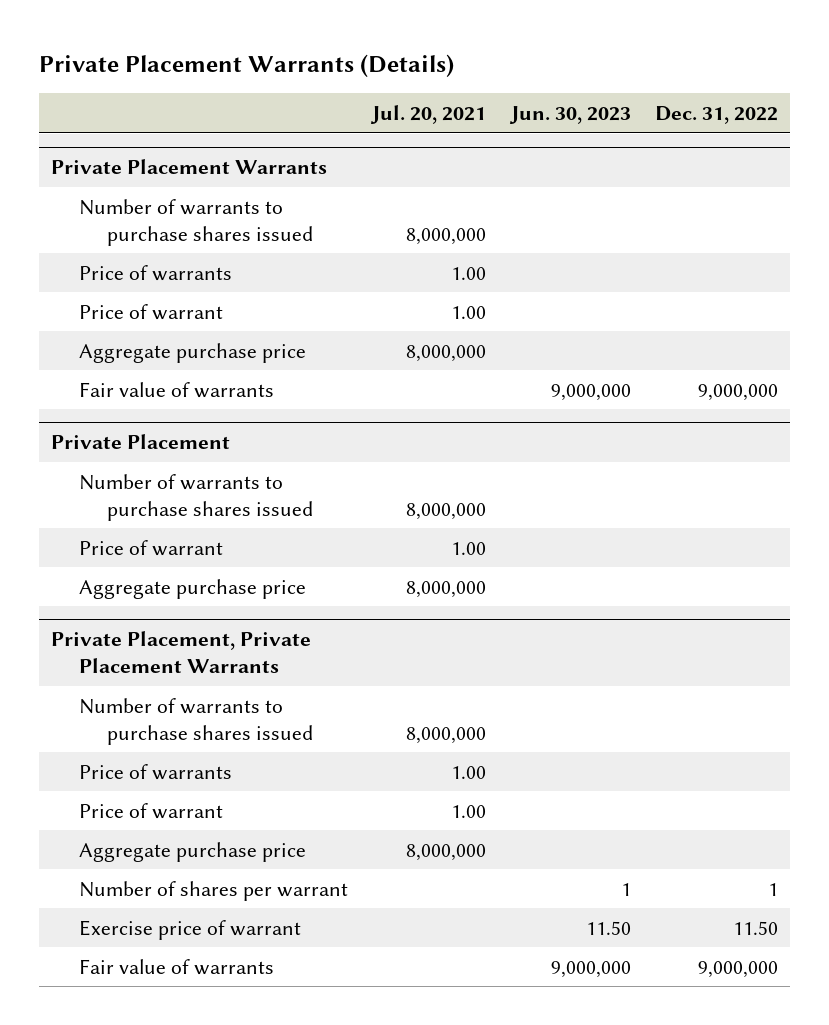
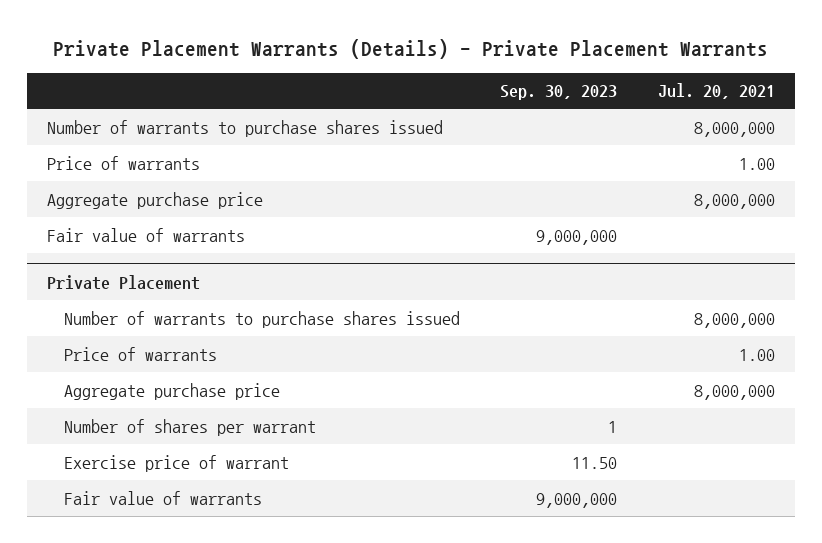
- Private Placement Warrants (Details)
+ Private Placement Warrants (Details) - Private Placement Warrants
- | Jul. 20, 2021 | Jun. 30, 2023 | Dec. 31, 2022
+ | Sep. 30, 2023 | Jul. 20, 2021
- Private Placement Warrants
- Price of warrant | 1.00 | |
@ Private Placement
- Price of warrant | 1.00 | |
- Aggregate purchase price | 8,000,000 | |
- Private Placement, Private Placement Warrants
- Number of warrants to purchase shares issued | 8,000,000 | |
- Price of warrant | 1.00 | |

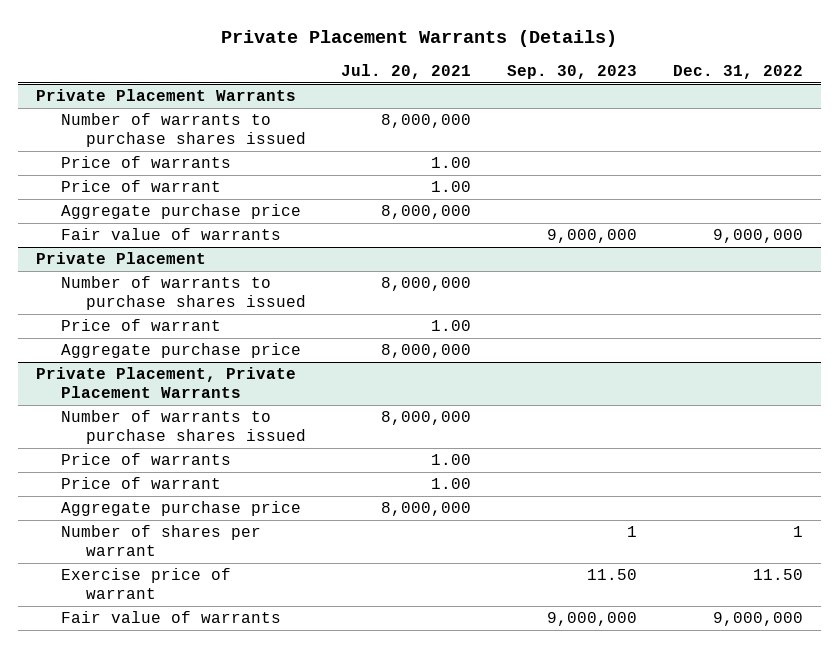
- Private Placement Warrants (Details) - Private Placement Warrants
+ Private Placement Warrants (Details)
- | Sep. 30, 2023 | Jul. 20, 2021
+ | Jul. 20, 2021 | Sep. 30, 2023 | Dec. 31, 2022
+ Private Placement Warrants
+ Price of warrant | 1.00 | |
@ Private Placement
+ Price of warrant | 1.00 | |
+ Aggregate purchase price | 8,000,000 | |
+ Private Placement, Private Placement Warrants
+ Number of warrants to purchase shares issued | 8,000,000 | |
+ Price of warrant | 1.00 | |

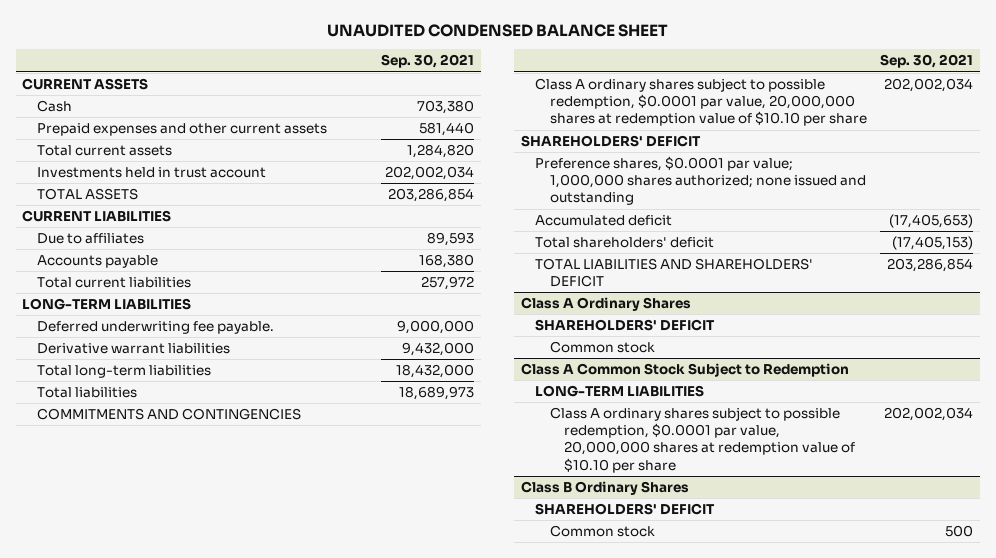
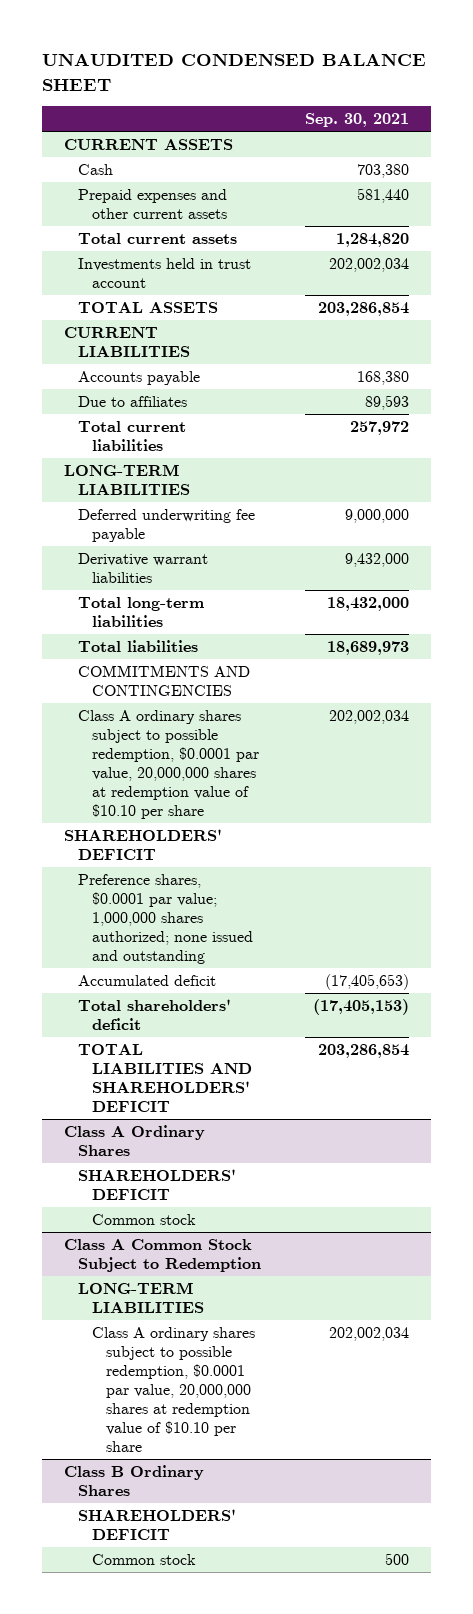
moved down: Due to affiliates | 89,593
- Deferred underwriting fee payable. | 9,000,000
+ Deferred underwriting fee payable | 9,000,000

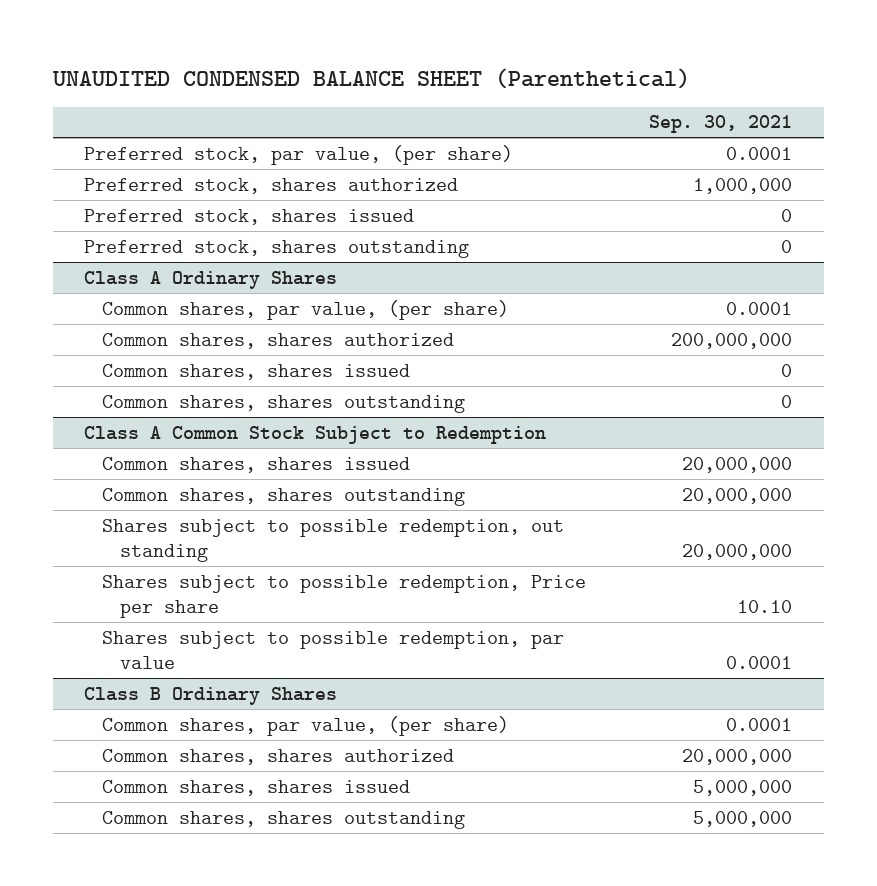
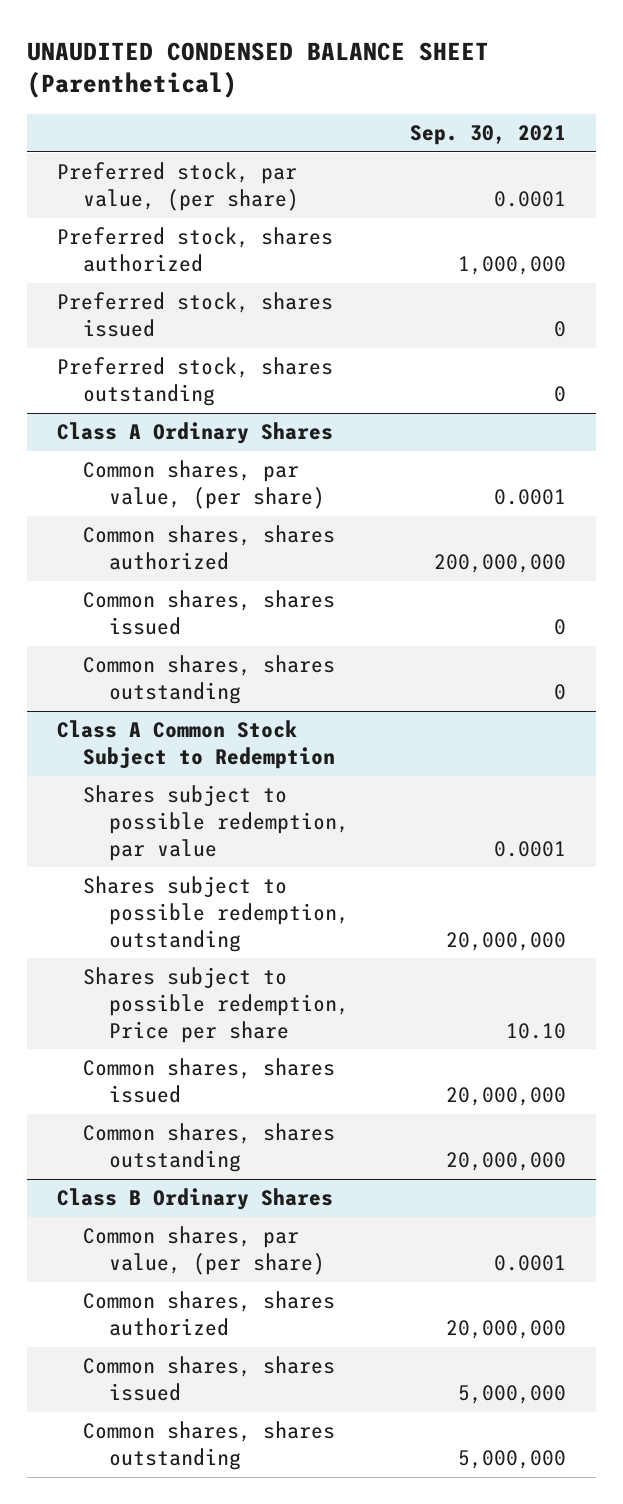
@ Class A Common Stock Subject to Redemption
moved up: Shares subject to possible redemption, par value | 0.0001
+ Shares subject to possible redemption, outstanding | 20,000,000
moved up: Shares subject to possible redemption, Price per share | 10.10
- Shares subject to possible redemption, out standing | 20,000,000

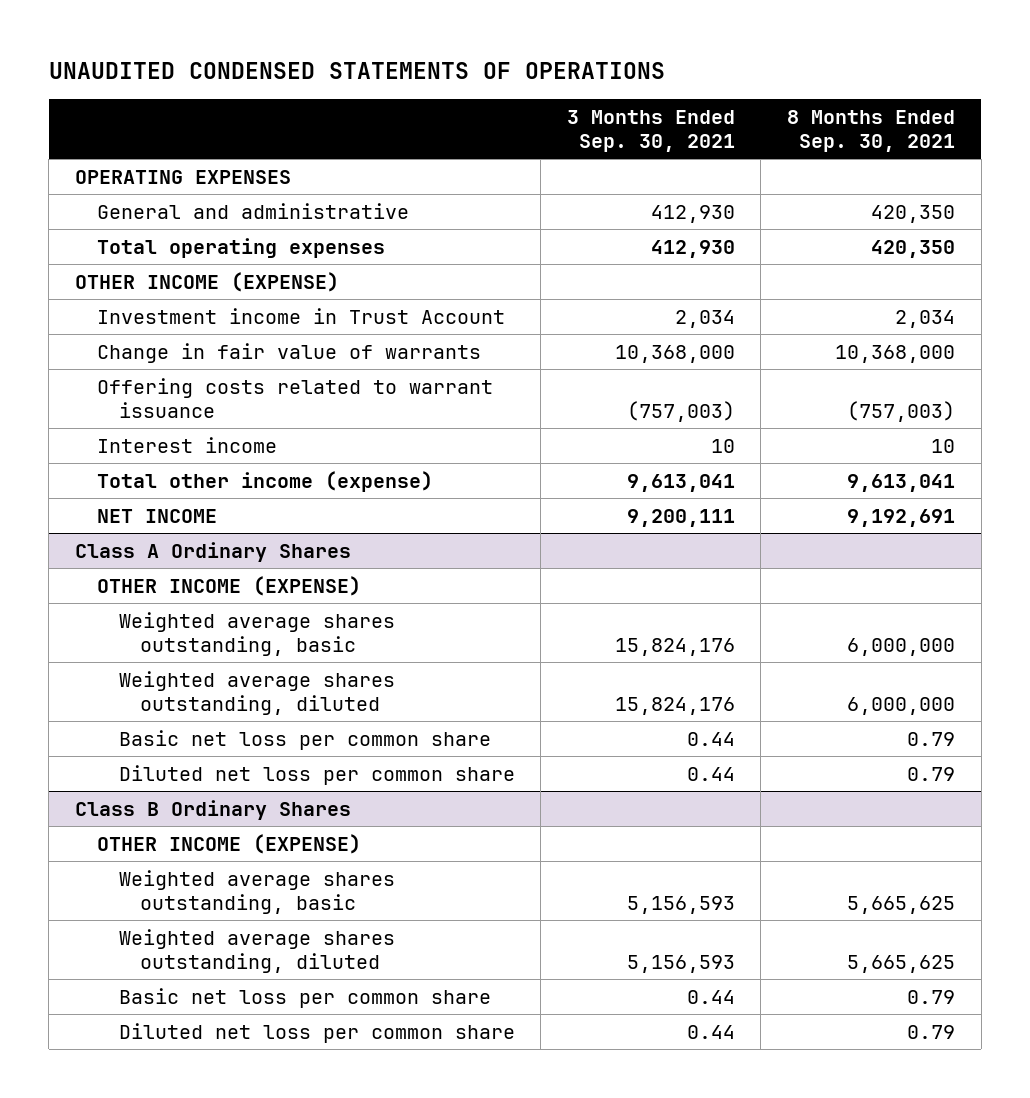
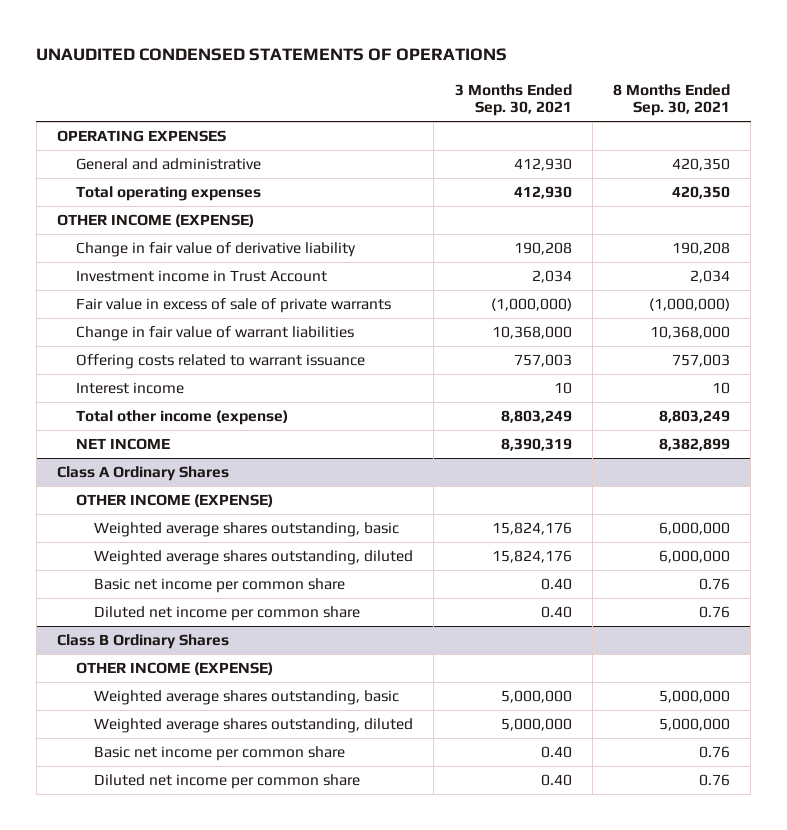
+ Change in fair value of derivative liability | 190,208 | 190,208
- Change in fair value of warrants | 10,368,000 | 10,368,000
- Offering costs related to warrant issuance | (757,003) | (757,003)
+ Fair value in excess of sale of private warrants | (1,000,000) | (1,000,000)
+ Change in fair value of warrant liabilities | 10,368,000 | 10,368,000
+ Offering costs related to warrant issuance | 757,003 | 757,003
- Total other income (expense) | 9,613,041 | 9,613,041
- NET INCOME | 9,200,111 | 9,192,691
+ Total other income (expense) | 8,803,249 | 8,803,249
+ NET INCOME | 8,390,319 | 8,382,899
@ Class A Ordinary Shares
- Basic net loss per common share | 0.44 | 0.79
- Diluted net loss per common share | 0.44 | 0.79
+ Basic net income per common share | 0.40 | 0.76
+ Diluted net income per common share | 0.40 | 0.76
@ Class B Ordinary Shares
- Weighted average shares outstanding, basic | 5,156,593 | 5,665,625
- Weighted average shares outstanding, diluted | 5,156,593 | 5,665,625
- Basic net loss per common share | 0.44 | 0.79
- Diluted net loss per common share | 0.44 | 0.79
+ Weighted average shares outstanding, basic | 5,000,000 | 5,000,000
+ Weighted average shares outstanding, diluted | 5,000,000 | 5,000,000
+ Basic net income per common share | 0.40 | 0.76
+ Diluted net income per common share | 0.40 | 0.76

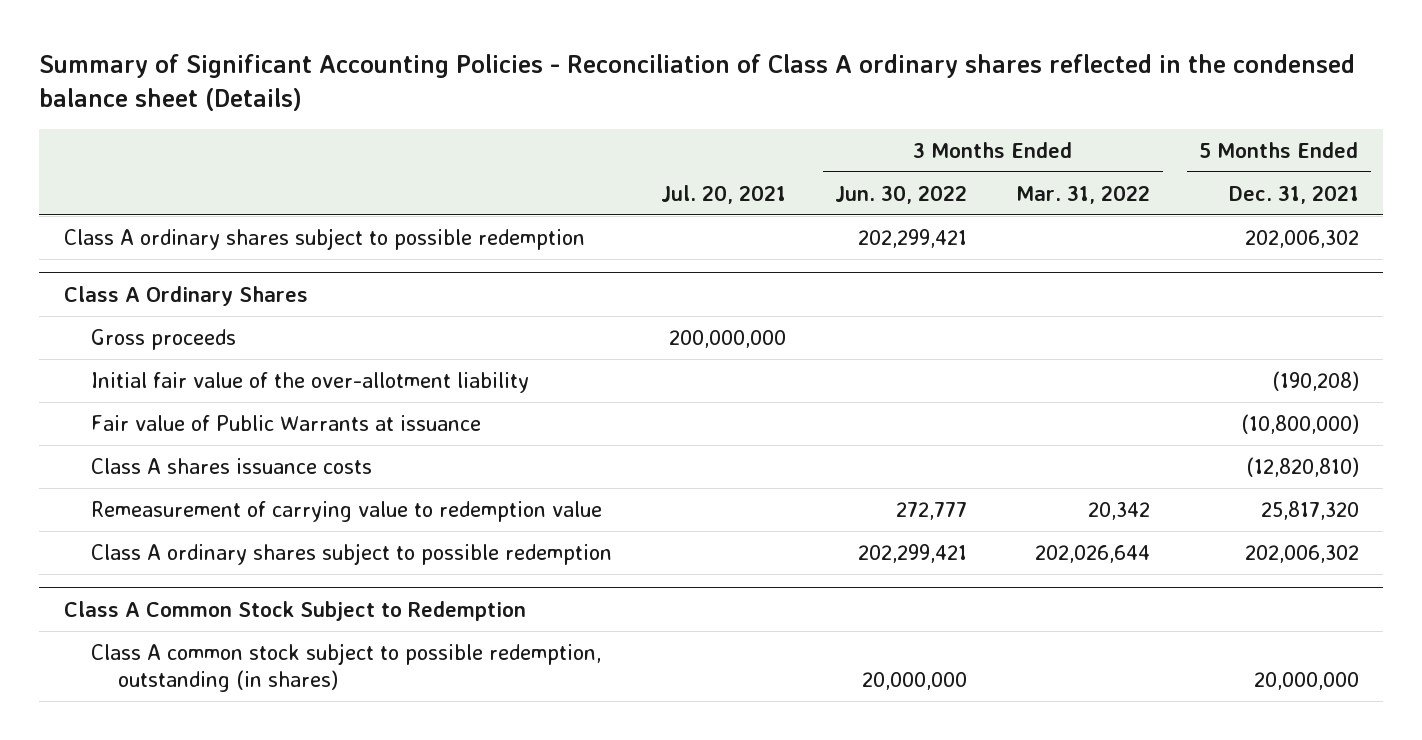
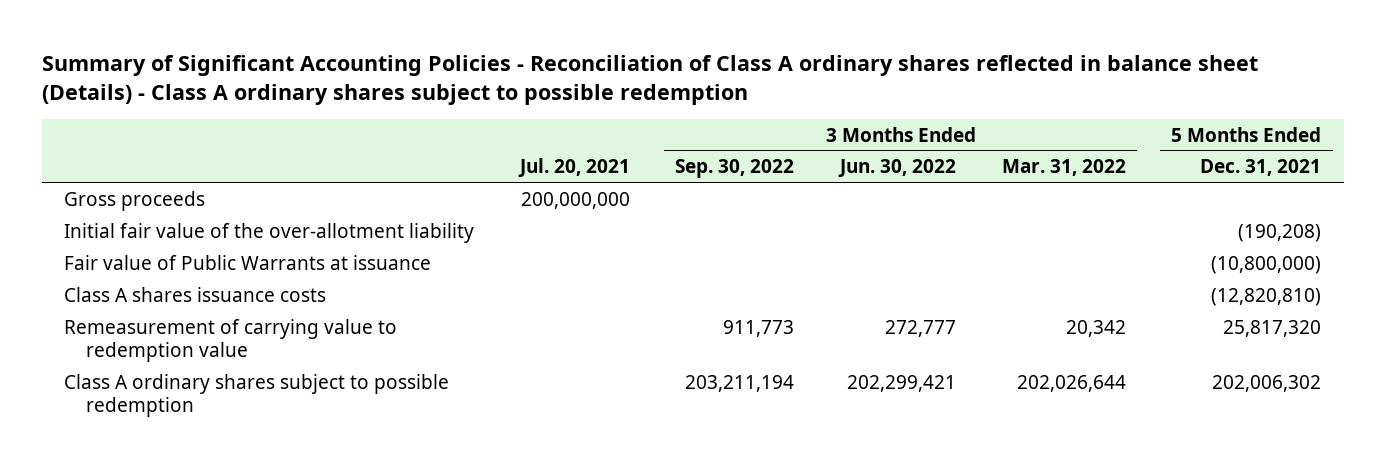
- Summary of Significant Accounting Policies - Reconciliation of Class A ordinary shares reflected in the condensed balance sheet (Details)
+ Summary of Significant Accounting Policies - Reconciliation of Class A ordinary shares reflected in balance sheet (Details) - Class A ordinary shares subject to possible redemption
- | Jul. 20, 2021 | 3 Months Ended Jun. 30, 2022 | 3 Months Ended Mar. 31, 2022 | 5 Months Ended Dec. 31, 2021
+ | Jul. 20, 2021 | 3 Months Ended Sep. 30, 2022 | 3 Months Ended Jun. 30, 2022 | 3 Months Ended Mar. 31, 2022 | 5 Months Ended Dec. 31, 2021
- Class A ordinary shares subject to possible redemption | | 202,299,421 | | 202,006,302
- Class A Ordinary Shares
- Class A Common Stock Subject to Redemption
- Class A common stock subject to possible redemption, outstanding (in shares) | | 20,000,000 | | 20,000,000

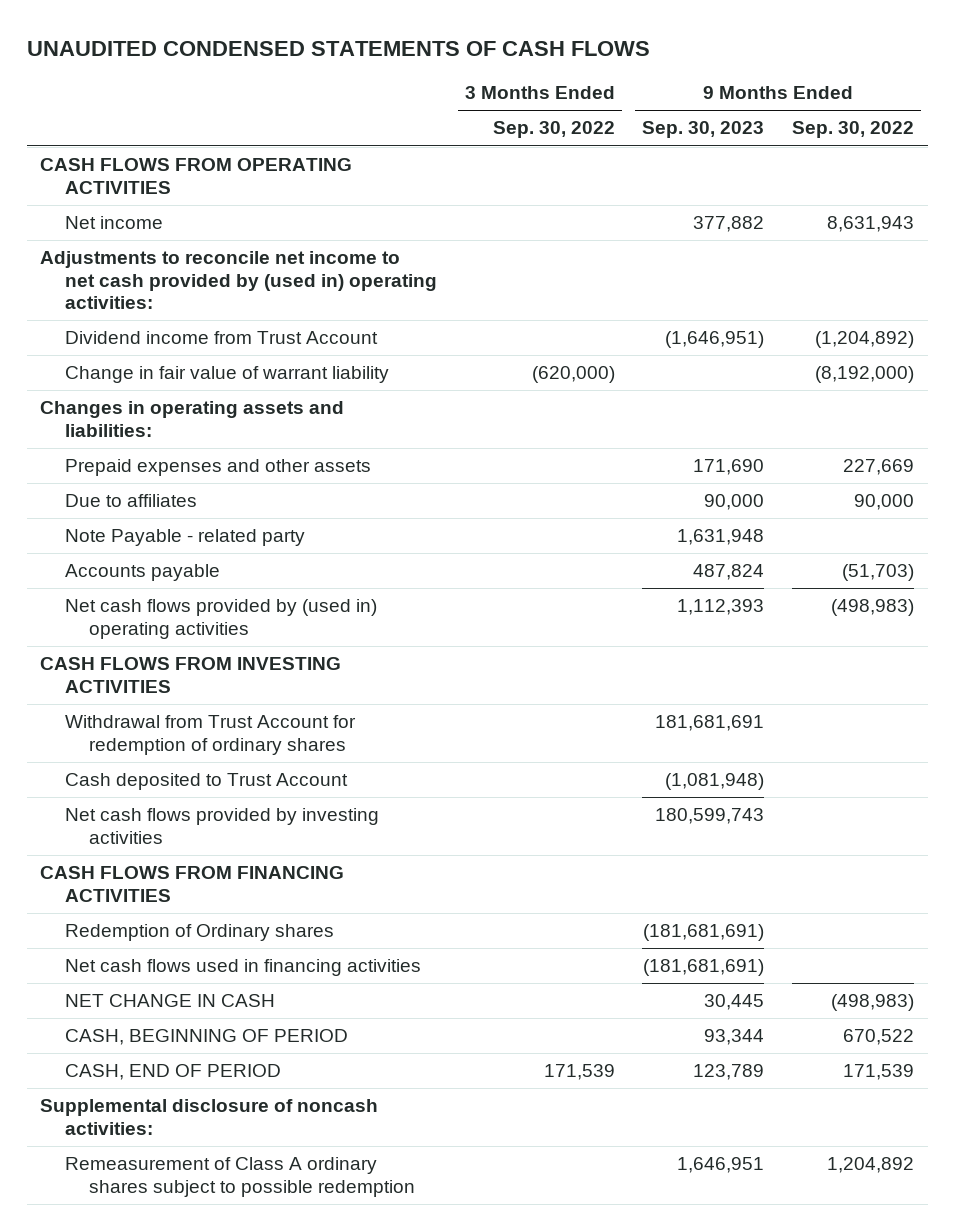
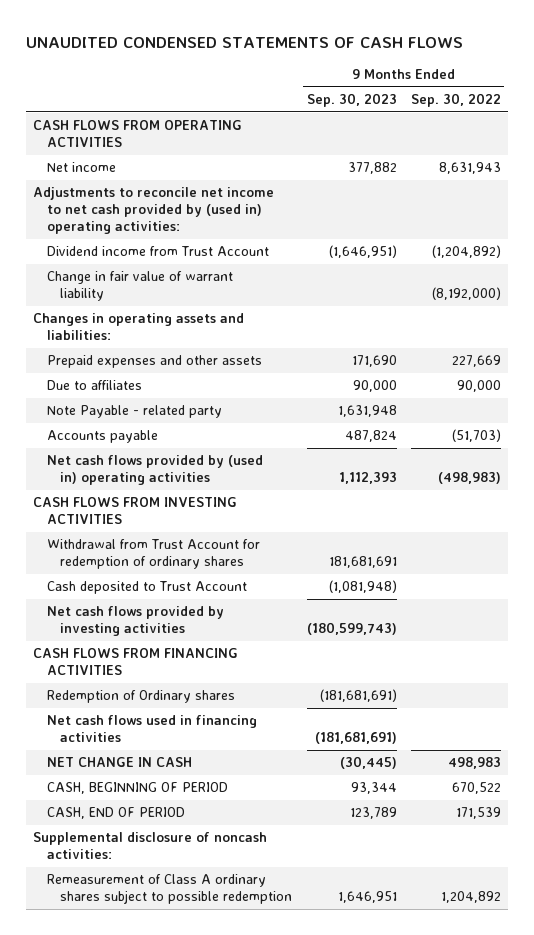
- | 3 Months Ended Sep. 30, 2022 | 9 Months Ended Sep. 30, 2023 | 9 Months Ended Sep. 30, 2022
+ | 9 Months Ended Sep. 30, 2023 | 9 Months Ended Sep. 30, 2022
- Net cash flows provided by investing activities | | 180,599,743 |
+ Net cash flows provided by investing activities | (180,599,743) |
- NET CHANGE IN CASH | | 30,445 | (498,983)
+ NET CHANGE IN CASH | (30,445) | 498,983

